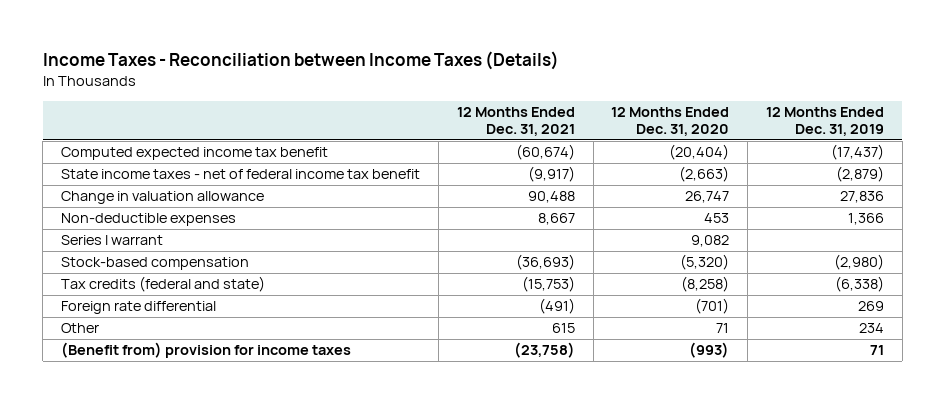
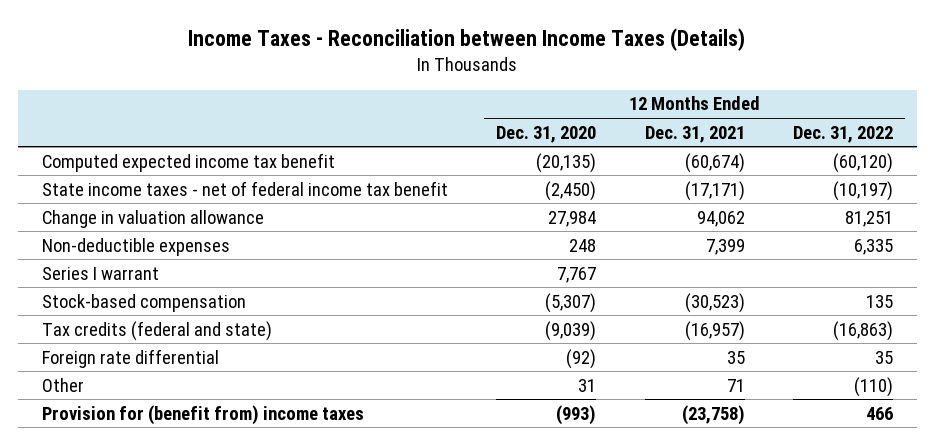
- | 12 Months Ended Dec. 31, 2021 | 12 Months Ended Dec. 31, 2020 | 12 Months Ended Dec. 31, 2019
+ | 12 Months Ended Dec. 31, 2020 | 12 Months Ended Dec. 31, 2021 | 12 Months Ended Dec. 31, 2022
- Computed expected income tax benefit | (60,674) | (20,404) | (17,437)
- State income taxes - net of federal income tax benefit | (9,917) | (2,663) | (2,879)
- Change in valuation allowance | 90,488 | 26,747 | 27,836
- Non-deductible expenses | 8,667 | 453 | 1,366
- Series I warrant | | 9,082 |
- Stock-based compensation | (36,693) | (5,320) | (2,980)
- Tax credits (federal and state) | (15,753) | (8,258) | (6,338)
- Foreign rate differential | (491) | (701) | 269
- Other | 615 | 71 | 234
- (Benefit from) provision for income taxes | (23,758) | (993) | 71
+ Computed expected income tax benefit | (20,135) | (60,674) | (60,120)
+ State income taxes - net of federal income tax benefit | (2,450) | (17,171) | (10,197)
+ Change in valuation allowance | 27,984 | 94,062 | 81,251
+ Non-deductible expenses | 248 | 7,399 | 6,335
+ Series I warrant | 7,767 | |
+ Stock-based compensation | (5,307) | (30,523) | 135
+ Tax credits (federal and state) | (9,039) | (16,957) | (16,863)
+ Foreign rate differential | (92) | 35 | 35
+ Other | 31 | 71 | (110)
+ Provision for (benefit from) income taxes | (993) | (23,758) | 466

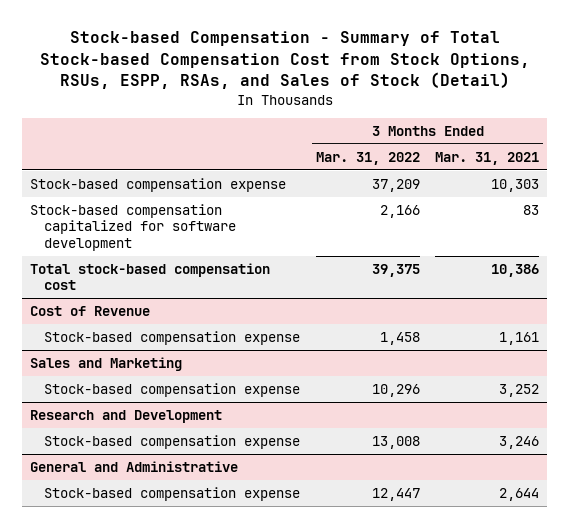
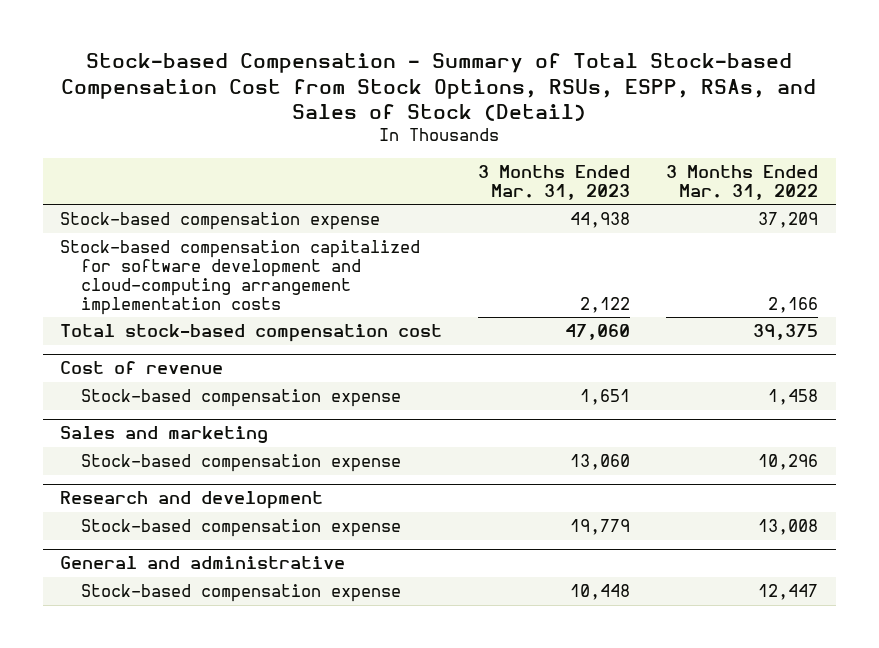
- | 3 Months Ended Mar. 31, 2022 | 3 Months Ended Mar. 31, 2021
+ | 3 Months Ended Mar. 31, 2023 | 3 Months Ended Mar. 31, 2022
- Stock-based compensation capitalized for software development | 2,166 | 83
+ Stock-based compensation capitalized for software development and cloud-computing arrangement implementation costs | 2,122 | 2,166
- Cost of Revenue
+ Cost of revenue
- Sales and Marketing
+ Sales and marketing
- Research and Development
+ Research and development
- General and Administrative
+ General and administrative

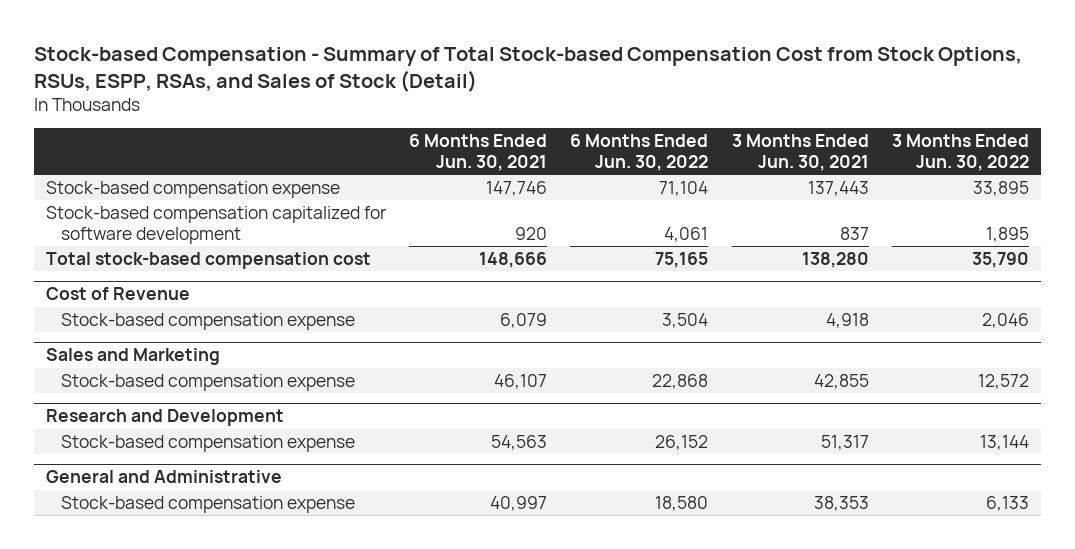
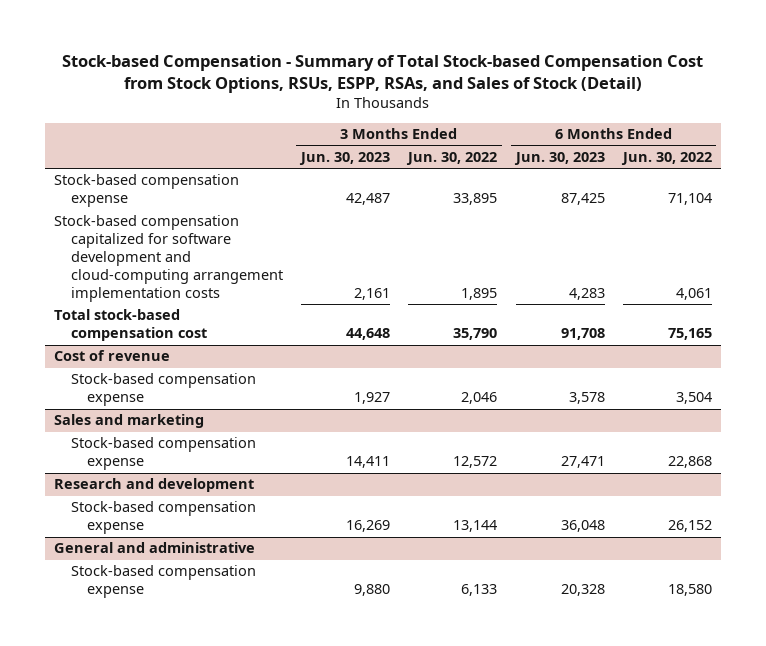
- | 6 Months Ended Jun. 30, 2021 | 6 Months Ended Jun. 30, 2022 | 3 Months Ended Jun. 30, 2021 | 3 Months Ended Jun. 30, 2022
+ | 3 Months Ended Jun. 30, 2023 | 3 Months Ended Jun. 30, 2022 | 6 Months Ended Jun. 30, 2023 | 6 Months Ended Jun. 30, 2022
- Stock-based compensation capitalized for software development | 920 | 4,061 | 837 | 1,895
+ Stock-based compensation capitalized for software development and cloud-computing arrangement implementation costs | 2,161 | 1,895 | 4,283 | 4,061
- Cost of Revenue
+ Cost of revenue
- Sales and Marketing
+ Sales and marketing
- Research and Development
+ Research and development
- General and Administrative
+ General and administrative

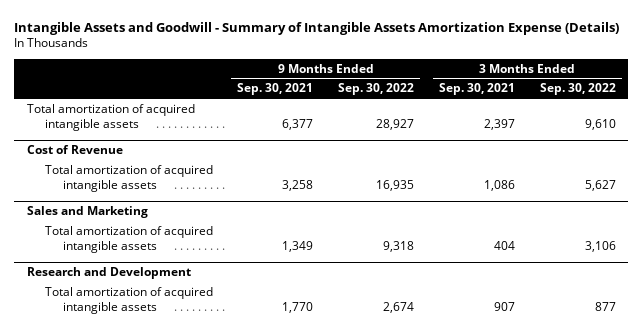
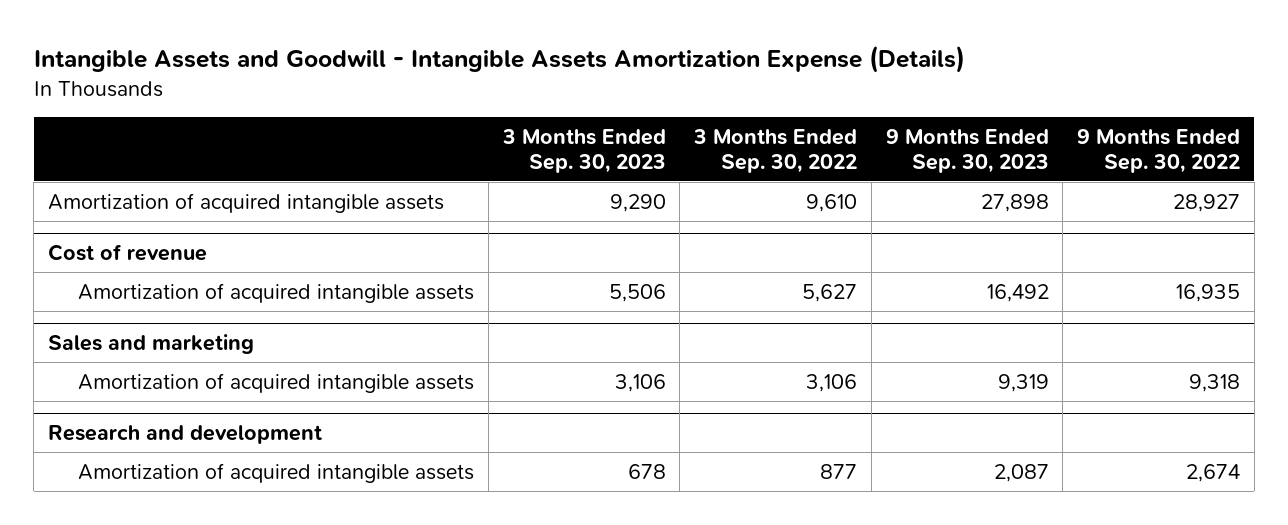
- Intangible Assets and Goodwill - Summary of Intangible Assets Amortization Expense (Details)
+ Intangible Assets and Goodwill - Intangible Assets Amortization Expense (Details)
- | 9 Months Ended Sep. 30, 2021 | 9 Months Ended Sep. 30, 2022 | 3 Months Ended Sep. 30, 2021 | 3 Months Ended Sep. 30, 2022
+ | 3 Months Ended Sep. 30, 2023 | 3 Months Ended Sep. 30, 2022 | 9 Months Ended Sep. 30, 2023 | 9 Months Ended Sep. 30, 2022
- Total amortization of acquired intangible assets | 6,377 | 28,927 | 2,397 | 9,610
- Cost of Revenue
- Total amortization of acquired intangible assets | 3,258 | 16,935 | 1,086 | 5,627
- Sales and Marketing
- Total amortization of acquired intangible assets | 1,349 | 9,318 | 404 | 3,106
- Research and Development
- Total amortization of acquired intangible assets | 1,770 | 2,674 | 907 | 877
+ Amortization of acquired intangible assets | 9,290 | 9,610 | 27,898 | 28,927
+ Cost of revenue
+ Amortization of acquired intangible assets | 5,506 | 5,627 | 16,492 | 16,935
+ Sales and marketing
+ Amortization of acquired intangible assets | 3,106 | 3,106 | 9,319 | 9,318
+ Research and development
+ Amortization of acquired intangible assets | 678 | 877 | 2,087 | 2,674

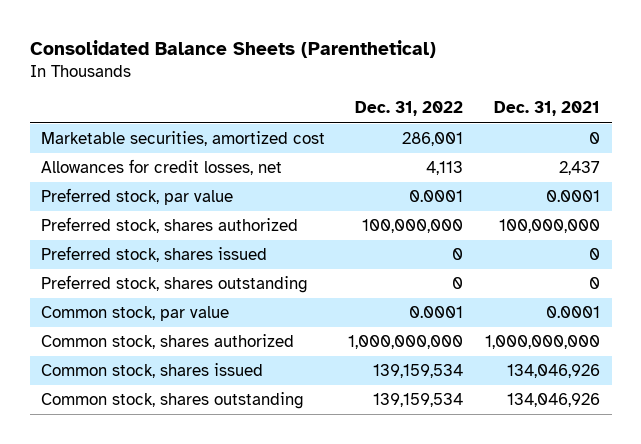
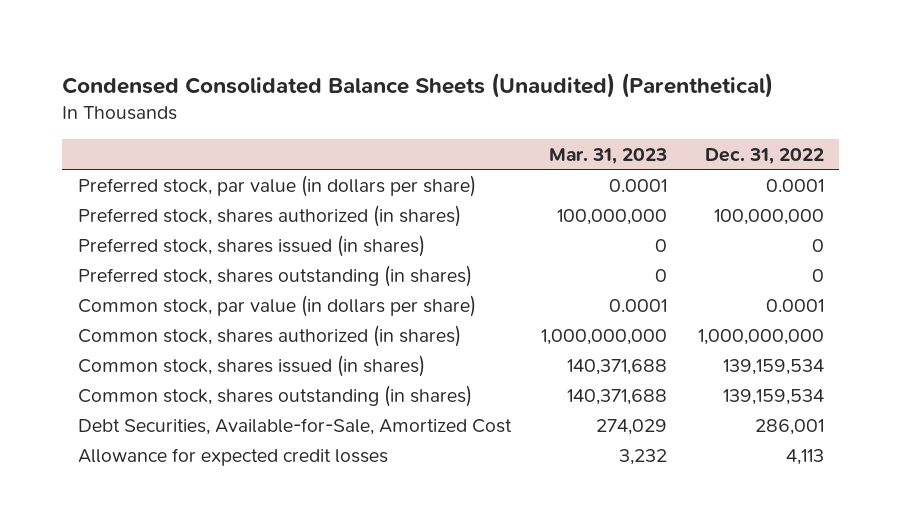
- Consolidated Balance Sheets (Parenthetical)
+ Condensed Consolidated Balance Sheets (Unaudited) (Parenthetical)
- | Dec. 31, 2022 | Dec. 31, 2021
+ | Mar. 31, 2023 | Dec. 31, 2022
- Marketable securities, amortized cost | 286,001 | 0
- Allowances for credit losses, net | 4,113 | 2,437
- Preferred stock, par value | 0.0001 | 0.0001
- Preferred stock, shares authorized | 100,000,000 | 100,000,000
- Preferred stock, shares issued | 0 | 0
- Preferred stock, shares outstanding | 0 | 0
- Common stock, par value | 0.0001 | 0.0001
- Common stock, shares authorized | 1,000,000,000 | 1,000,000,000
- Common stock, shares issued | 139,159,534 | 134,046,926
- Common stock, shares outstanding | 139,159,534 | 134,046,926
+ Preferred stock, par value (in dollars per share) | 0.0001 | 0.0001
+ Preferred stock, shares authorized (in shares) | 100,000,000 | 100,000,000
+ Preferred stock, shares issued (in shares) | 0 | 0
+ Preferred stock, shares outstanding (in shares) | 0 | 0
+ Common stock, par value (in dollars per share) | 0.0001 | 0.0001
+ Common stock, shares authorized (in shares) | 1,000,000,000 | 1,000,000,000
+ Common stock, shares issued (in shares) | 140,371,688 | 139,159,534
+ Common stock, shares outstanding (in shares) | 140,371,688 | 139,159,534
+ Debt Securities, Available-for-Sale, Amortized Cost | 274,029 | 286,001
+ Allowance for expected credit losses | 3,232 | 4,113

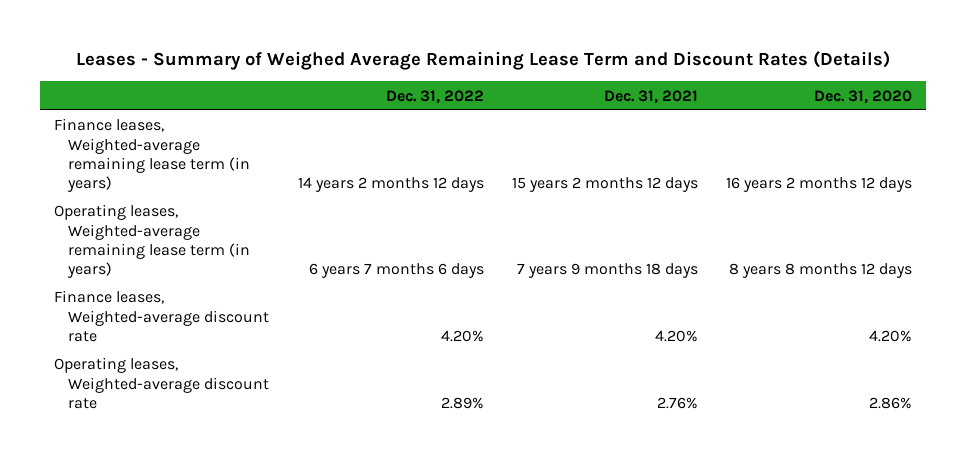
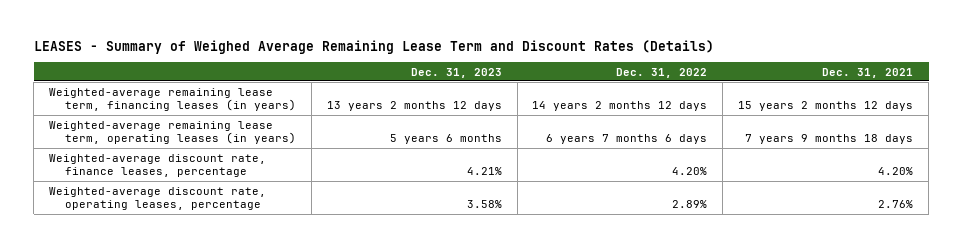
- Leases - Summary of Weighed Average Remaining Lease Term and Discount Rates (Details)
+ LEASES - Summary of Weighed Average Remaining Lease Term and Discount Rates (Details)
- | Dec. 31, 2022 | Dec. 31, 2021 | Dec. 31, 2020
+ | Dec. 31, 2023 | Dec. 31, 2022 | Dec. 31, 2021
- Finance leases, Weighted-average remaining lease term (in years) | 14 years 2 months 12 days | 15 years 2 months 12 days | 16 years 2 months 12 days
- Operating leases, Weighted-average remaining lease term (in years) | 6 years 7 months 6 days | 7 years 9 months 18 days | 8 years 8 months 12 days
- Finance leases, Weighted-average discount rate | 4.20% | 4.20% | 4.20%
- Operating leases, Weighted-average discount rate | 2.89% | 2.76% | 2.86%
+ Weighted-average remaining lease term, financing leases (in years) | 13 years 2 months 12 days | 14 years 2 months 12 days | 15 years 2 months 12 days
+ Weighted-average remaining lease term, operating leases (in years) | 5 years 6 months | 6 years 7 months 6 days | 7 years 9 months 18 days
+ Weighted-average discount rate, finance leases, percentage | 4.21% | 4.20% | 4.20%
+ Weighted-average discount rate, operating leases, percentage | 3.58% | 2.89% | 2.76%

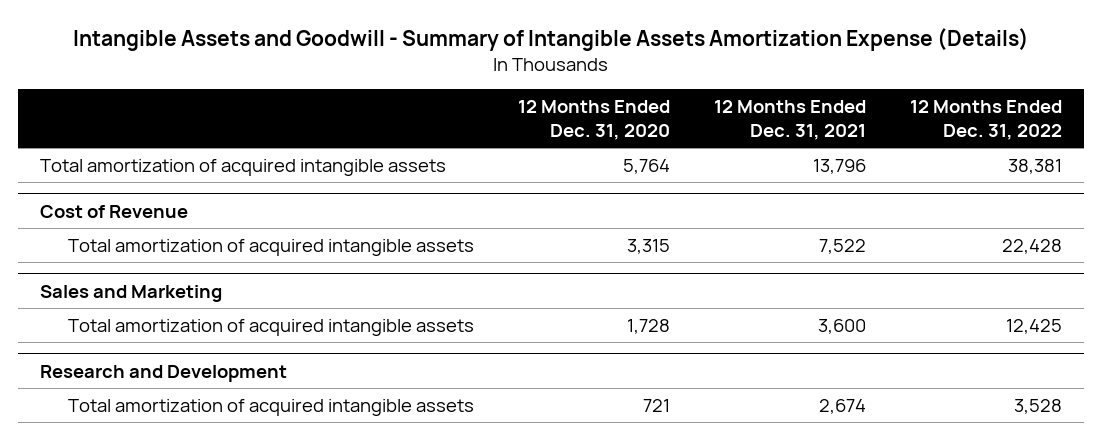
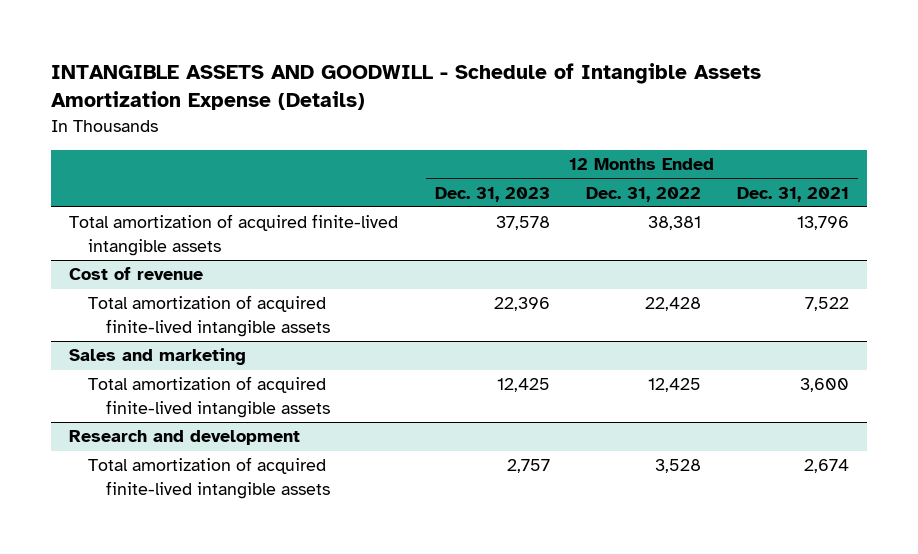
- Intangible Assets and Goodwill - Summary of Intangible Assets Amortization Expense (Details)
+ INTANGIBLE ASSETS AND GOODWILL - Schedule of Intangible Assets Amortization Expense (Details)
- | 12 Months Ended Dec. 31, 2020 | 12 Months Ended Dec. 31, 2021 | 12 Months Ended Dec. 31, 2022
+ | 12 Months Ended Dec. 31, 2023 | 12 Months Ended Dec. 31, 2022 | 12 Months Ended Dec. 31, 2021
- Total amortization of acquired intangible assets | 5,764 | 13,796 | 38,381
- Cost of Revenue
- Total amortization of acquired intangible assets | 3,315 | 7,522 | 22,428
- Sales and Marketing
- Total amortization of acquired intangible assets | 1,728 | 3,600 | 12,425
- Research and Development
- Total amortization of acquired intangible assets | 721 | 2,674 | 3,528
+ Total amortization of acquired finite-lived intangible assets | 37,578 | 38,381 | 13,796
+ Cost of revenue
+ Total amortization of acquired finite-lived intangible assets | 22,396 | 22,428 | 7,522
+ Sales and marketing
+ Total amortization of acquired finite-lived intangible assets | 12,425 | 12,425 | 3,600
+ Research and development
+ Total amortization of acquired finite-lived intangible assets | 2,757 | 3,528 | 2,674

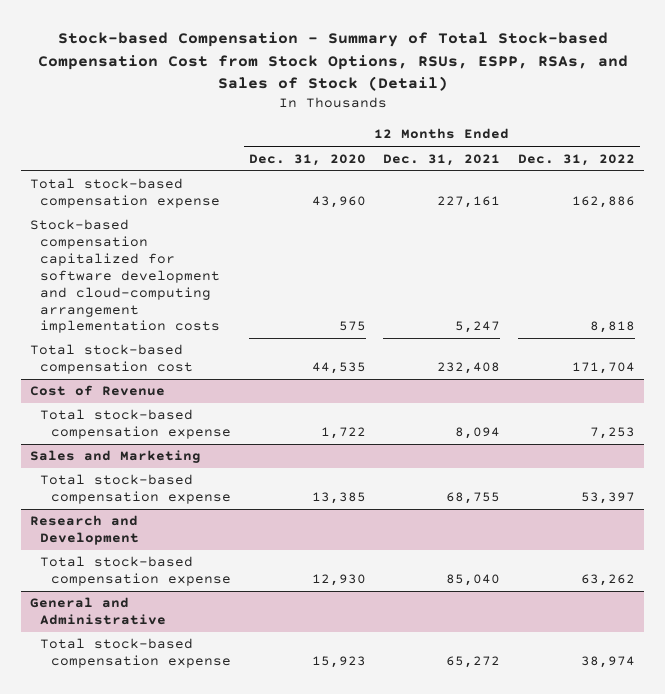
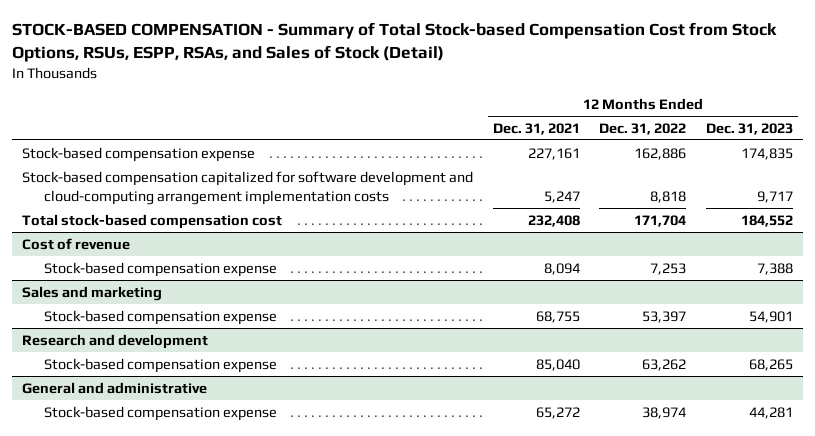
- Stock-based Compensation - Summary of Total Stock-based Compensation Cost from Stock Options, RSUs, ESPP, RSAs, and Sales of Stock (Detail)
+ STOCK-BASED COMPENSATION - Summary of Total Stock-based Compensation Cost from Stock Options, RSUs, ESPP, RSAs, and Sales of Stock (Detail)
- | 12 Months Ended Dec. 31, 2020 | 12 Months Ended Dec. 31, 2021 | 12 Months Ended Dec. 31, 2022
+ | 12 Months Ended Dec. 31, 2021 | 12 Months Ended Dec. 31, 2022 | 12 Months Ended Dec. 31, 2023
- Total stock-based compensation expense | 43,960 | 227,161 | 162,886
+ Stock-based compensation expense | 227,161 | 162,886 | 174,835
- Cost of Revenue
- Total stock-based compensation expense | 1,722 | 8,094 | 7,253
- Sales and Marketing
- Total stock-based compensation expense | 13,385 | 68,755 | 53,397
- Research and Development
- Total stock-based compensation expense | 12,930 | 85,040 | 63,262
- General and Administrative
- Total stock-based compensation expense | 15,923 | 65,272 | 38,974
+ Cost of revenue
+ Stock-based compensation expense | 8,094 | 7,253 | 7,388
+ Sales and marketing
+ Stock-based compensation expense | 68,755 | 53,397 | 54,901
+ Research and development
+ Stock-based compensation expense | 85,040 | 63,262 | 68,265
+ General and administrative
+ Stock-based compensation expense | 65,272 | 38,974 | 44,281

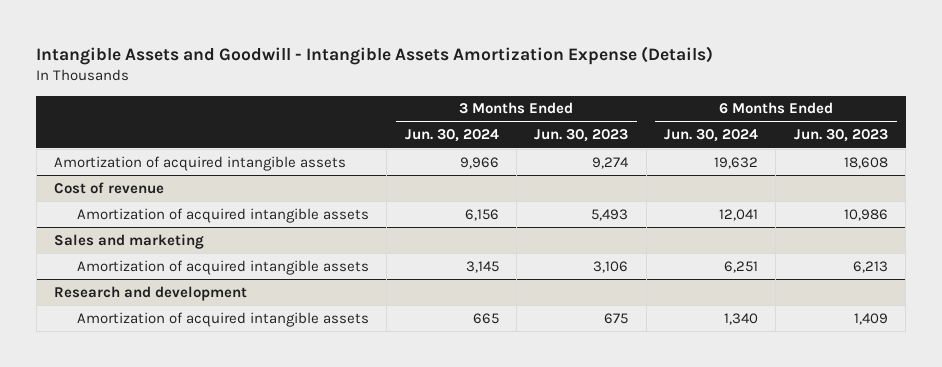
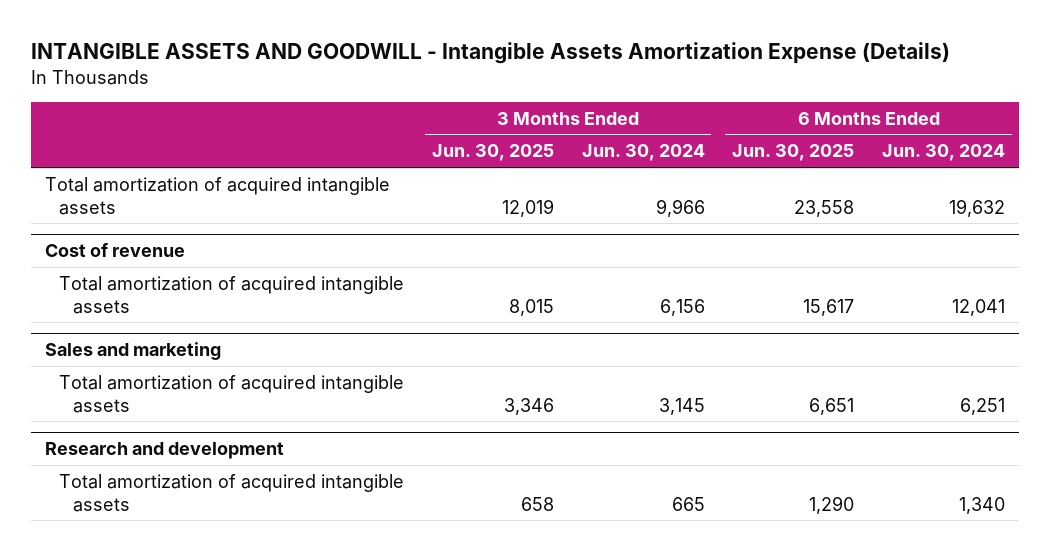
- Intangible Assets and Goodwill - Intangible Assets Amortization Expense (Details)
+ INTANGIBLE ASSETS AND GOODWILL - Intangible Assets Amortization Expense (Details)
- | 3 Months Ended Jun. 30, 2024 | 3 Months Ended Jun. 30, 2023 | 6 Months Ended Jun. 30, 2024 | 6 Months Ended Jun. 30, 2023
+ | 3 Months Ended Jun. 30, 2025 | 3 Months Ended Jun. 30, 2024 | 6 Months Ended Jun. 30, 2025 | 6 Months Ended Jun. 30, 2024
- Amortization of acquired intangible assets | 9,966 | 9,274 | 19,632 | 18,608
+ Total amortization of acquired intangible assets | 12,019 | 9,966 | 23,558 | 19,632
@ Cost of revenue
- Amortization of acquired intangible assets | 6,156 | 5,493 | 12,041 | 10,986
+ Total amortization of acquired intangible assets | 8,015 | 6,156 | 15,617 | 12,041
@ Sales and marketing
- Amortization of acquired intangible assets | 3,145 | 3,106 | 6,251 | 6,213
+ Total amortization of acquired intangible assets | 3,346 | 3,145 | 6,651 | 6,251
@ Research and development
- Amortization of acquired intangible assets | 665 | 675 | 1,340 | 1,409
+ Total amortization of acquired intangible assets | 658 | 665 | 1,290 | 1,340

